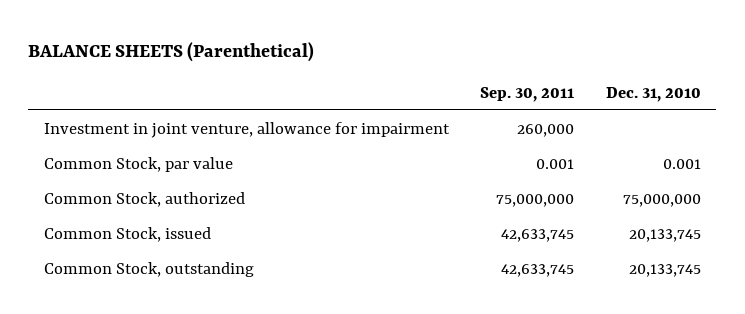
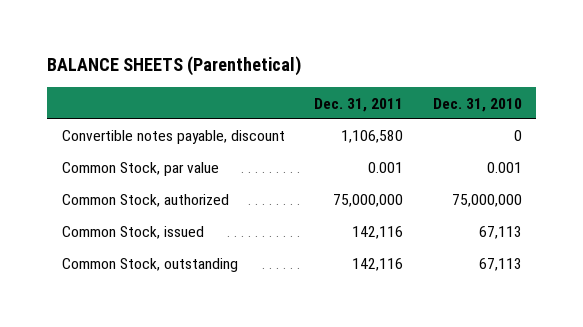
- | Sep. 30, 2011 | Dec. 31, 2010
+ | Dec. 31, 2011 | Dec. 31, 2010
- Investment in joint venture, allowance for impairment | 260,000 |
+ Convertible notes payable, discount | 1,106,580 | 0
- Common Stock, issued | 42,633,745 | 20,133,745
- Common Stock, outstanding | 42,633,745 | 20,133,745
+ Common Stock, issued | 142,116 | 67,113
+ Common Stock, outstanding | 142,116 | 67,113

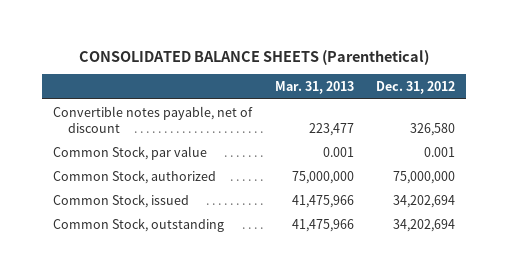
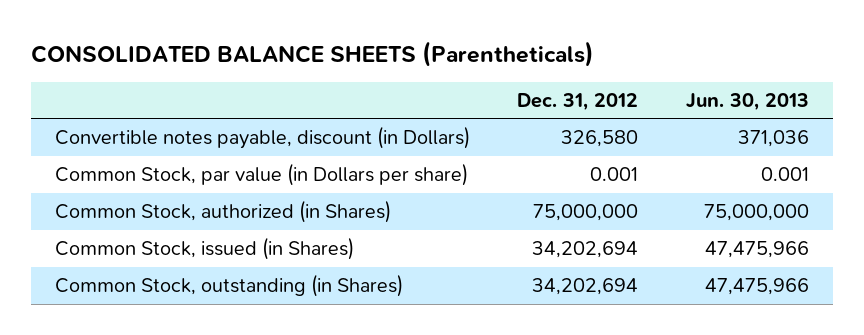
- CONSOLIDATED BALANCE SHEETS (Parenthetical)
+ CONSOLIDATED BALANCE SHEETS (Parentheticals)
- | Mar. 31, 2013 | Dec. 31, 2012
+ | Dec. 31, 2012 | Jun. 30, 2013
- Convertible notes payable, net of discount | 223,477 | 326,580
- Common Stock, par value | 0.001 | 0.001
- Common Stock, authorized | 75,000,000 | 75,000,000
- Common Stock, issued | 41,475,966 | 34,202,694
- Common Stock, outstanding | 41,475,966 | 34,202,694
+ Convertible notes payable, discount (in Dollars) | 326,580 | 371,036
+ Common Stock, par value (in Dollars per share) | 0.001 | 0.001
+ Common Stock, authorized (in Shares) | 75,000,000 | 75,000,000
+ Common Stock, issued (in Shares) | 34,202,694 | 47,475,966
+ Common Stock, outstanding (in Shares) | 34,202,694 | 47,475,966

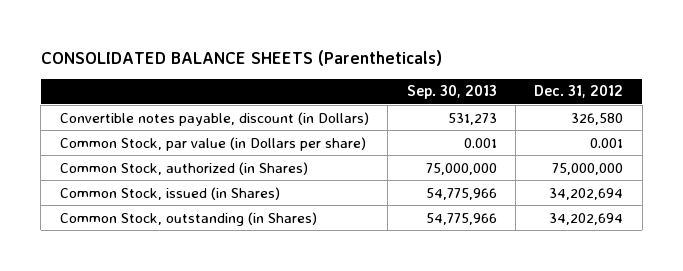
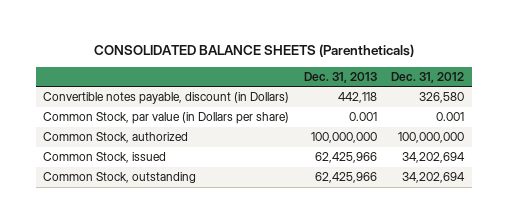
- | Sep. 30, 2013 | Dec. 31, 2012
+ | Dec. 31, 2013 | Dec. 31, 2012
- Common Stock, authorized (in Shares) | 75,000,000 | 75,000,000
- Common Stock, issued (in Shares) | 54,775,966 | 34,202,694
- Common Stock, outstanding (in Shares) | 54,775,966 | 34,202,694
+ Common Stock, authorized | 100,000,000 | 100,000,000
+ Common Stock, issued | 62,425,966 | 34,202,694
+ Common Stock, outstanding | 62,425,966 | 34,202,694

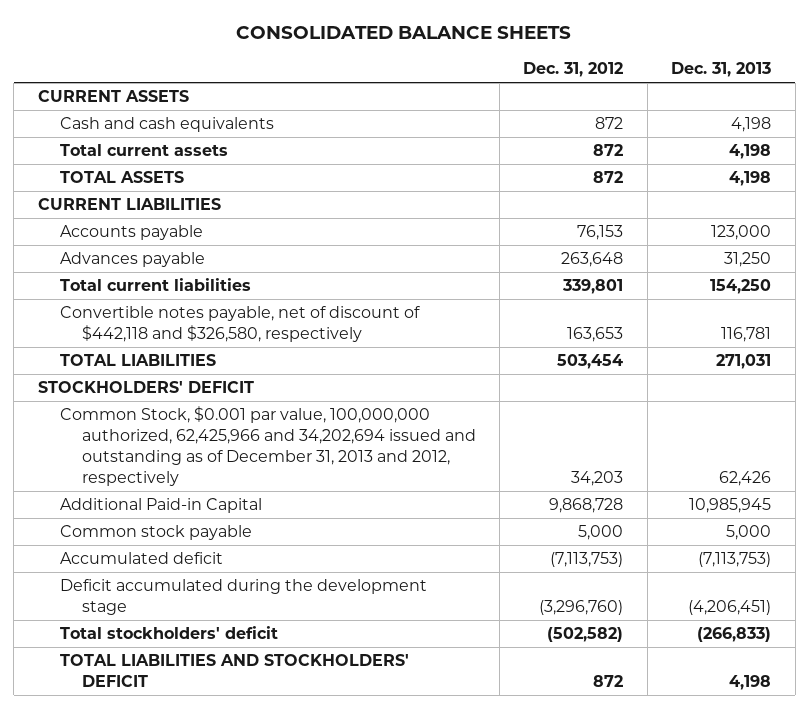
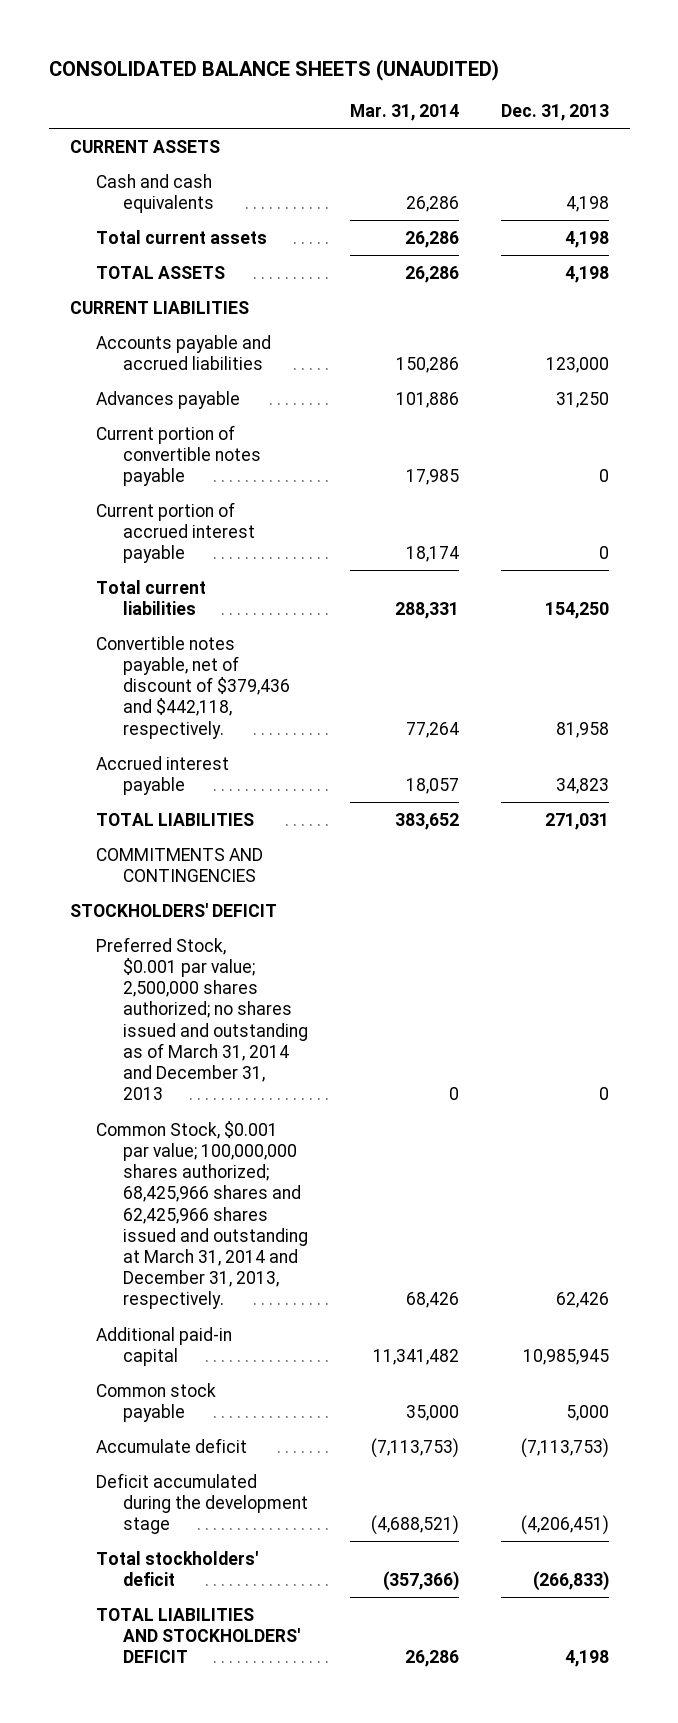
- CONSOLIDATED BALANCE SHEETS
+ CONSOLIDATED BALANCE SHEETS (UNAUDITED)
- | Dec. 31, 2012 | Dec. 31, 2013
+ | Mar. 31, 2014 | Dec. 31, 2013
- Accounts payable | 76,153 | 123,000
+ Accounts payable and accrued liabilities | 150,286 | 123,000
+ Current portion of convertible notes payable | 17,985 | 0
+ Current portion of accrued interest payable | 18,174 | 0
- Convertible notes payable, net of discount of $442,118 and $326,580, respectively | 163,653 | 116,781
+ Convertible notes payable, net of discount of $379,436 and $442,118, respectively. | 77,264 | 81,958
+ Accrued interest payable | 18,057 | 34,823
+ COMMITMENTS AND CONTINGENCIES
- Common Stock, $0.001 par value, 100,000,000 authorized, 62,425,966 and 34,202,694 issued and outstanding as of December 31, 2013 and 2012, respectively | 34,203 | 62,426
- Additional Paid-in Capital | 9,868,728 | 10,985,945
+ Preferred Stock, $0.001 par value; 2,500,000 shares authorized; no shares issued and outstanding as of March 31, 2014 and December 31, 2013 | 0 | 0
+ Common Stock, $0.001 par value; 100,000,000 shares authorized; 68,425,966 shares and 62,425,966 shares issued and outstanding at March 31, 2014 and December 31, 2013, respectively. | 68,426 | 62,426
+ Additional paid-in capital | 11,341,482 | 10,985,945
- Accumulated deficit | (7,113,753) | (7,113,753)
+ Accumulate deficit | (7,113,753) | (7,113,753)

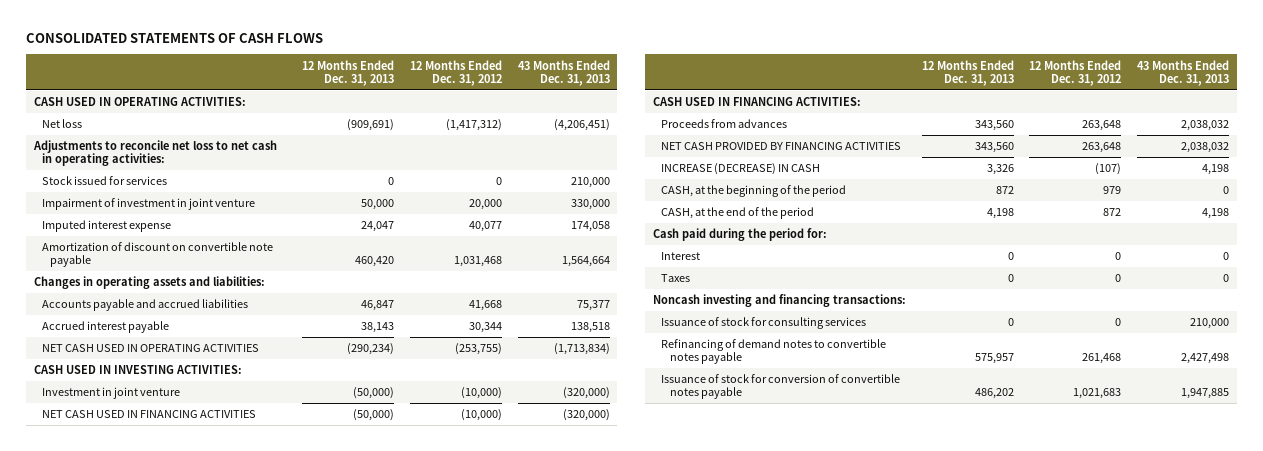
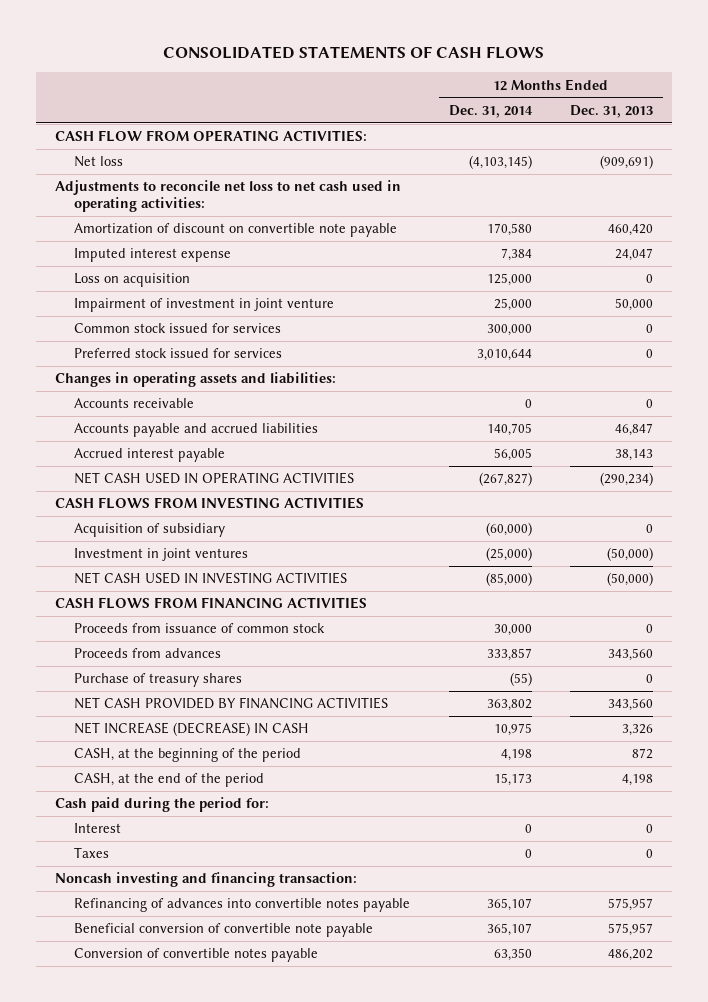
- | 12 Months Ended Dec. 31, 2013 | 12 Months Ended Dec. 31, 2012 | 43 Months Ended Dec. 31, 2013
+ | 12 Months Ended Dec. 31, 2014 | 12 Months Ended Dec. 31, 2013
- CASH USED IN OPERATING ACTIVITIES:
+ CASH FLOW FROM OPERATING ACTIVITIES:
- Adjustments to reconcile net loss to net cash in operating activities:
- Stock issued for services | 0 | 0 | 210,000
+ Adjustments to reconcile net loss to net cash used in operating activities:
moved down: Imputed interest expense | 7,384 | 24,047
+ Loss on acquisition | 125,000 | 0
moved down: Impairment of investment in joint venture | 25,000 | 50,000
+ Common stock issued for services | 300,000 | 0
+ Preferred stock issued for services | 3,010,644 | 0
+ Accounts receivable | 0 | 0
- CASH USED IN INVESTING ACTIVITIES:
- Investment in joint venture | (50,000) | (10,000) | (320,000)
- NET CASH USED IN FINANCING ACTIVITIES | (50,000) | (10,000) | (320,000)
- CASH USED IN FINANCING ACTIVITIES:
+ CASH FLOWS FROM INVESTING ACTIVITIES
+ Acquisition of subsidiary | (60,000) | 0
+ Investment in joint ventures | (25,000) | (50,000)
+ NET CASH USED IN INVESTING ACTIVITIES | (85,000) | (50,000)
+ CASH FLOWS FROM FINANCING ACTIVITIES
+ Proceeds from issuance of common stock | 30,000 | 0
+ Purchase of treasury shares | (55) | 0
- INCREASE (DECREASE) IN CASH | 3,326 | (107) | 4,198
+ NET INCREASE (DECREASE) IN CASH | 10,975 | 3,326
- Noncash investing and financing transactions:
- Issuance of stock for consulting services | 0 | 0 | 210,000
- Refinancing of demand notes to convertible notes payable | 575,957 | 261,468 | 2,427,498
- Issuance of stock for conversion of convertible notes payable | 486,202 | 1,021,683 | 1,947,885
+ Noncash investing and financing transaction:
+ Refinancing of advances into convertible notes payable | 365,107 | 575,957
+ Beneficial conversion of convertible note payable | 365,107 | 575,957
+ Conversion of convertible notes payable | 63,350 | 486,202

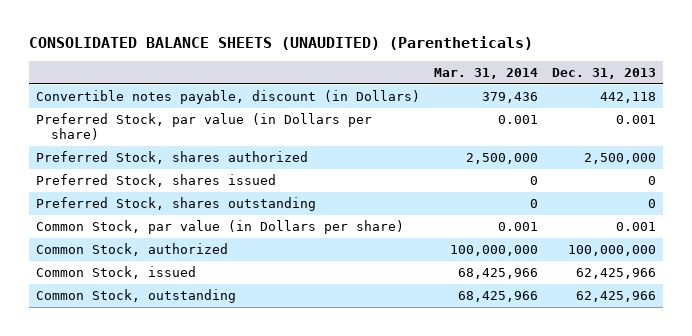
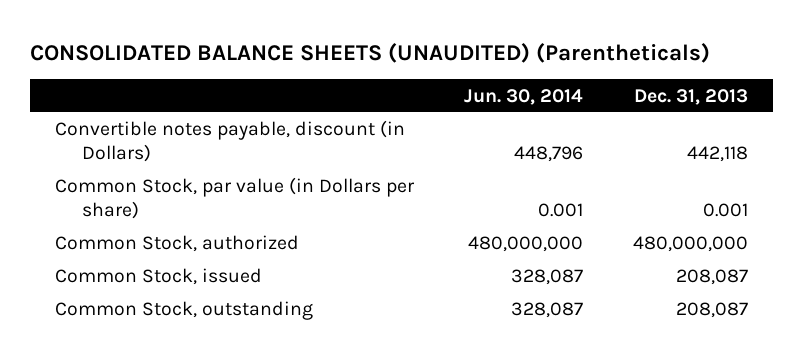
- | Mar. 31, 2014 | Dec. 31, 2013
+ | Jun. 30, 2014 | Dec. 31, 2013
- Preferred Stock, par value (in Dollars per share) | 0.001 | 0.001
- Preferred Stock, shares authorized | 2,500,000 | 2,500,000
- Preferred Stock, shares issued | 0 | 0
- Preferred Stock, shares outstanding | 0 | 0
- Common Stock, authorized | 100,000,000 | 100,000,000
- Common Stock, issued | 68,425,966 | 62,425,966
- Common Stock, outstanding | 68,425,966 | 62,425,966
+ Common Stock, authorized | 480,000,000 | 480,000,000
+ Common Stock, issued | 328,087 | 208,087
+ Common Stock, outstanding | 328,087 | 208,087

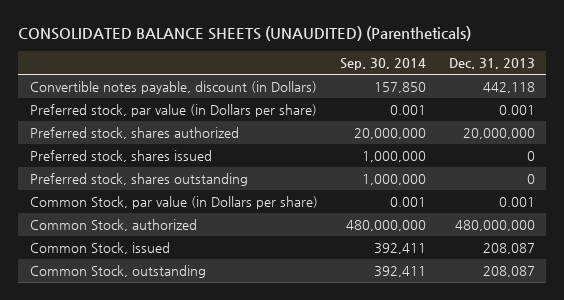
- | Jun. 30, 2014 | Dec. 31, 2013
+ | Sep. 30, 2014 | Dec. 31, 2013
+ Preferred stock, par value (in Dollars per share) | 0.001 | 0.001
+ Preferred stock, shares authorized | 20,000,000 | 20,000,000
+ Preferred stock, shares issued | 1,000,000 | 0
+ Preferred stock, shares outstanding | 1,000,000 | 0

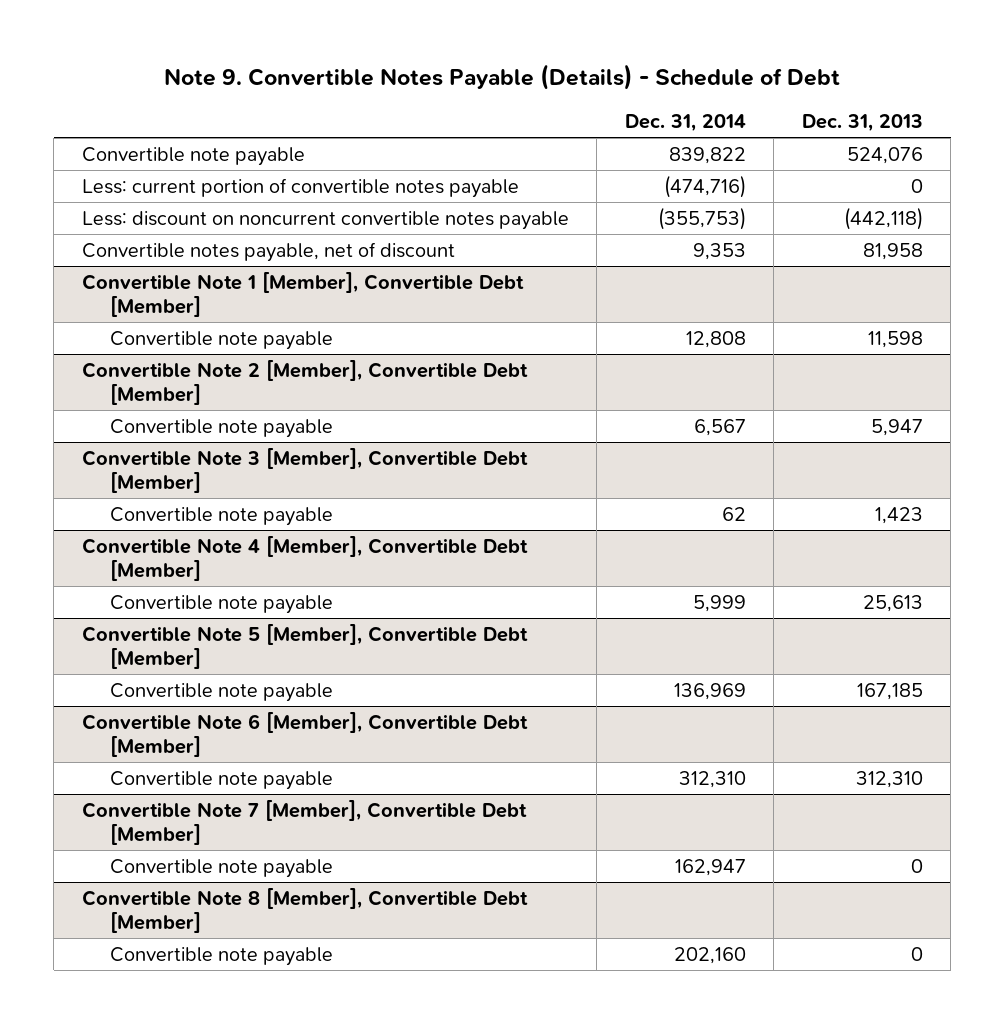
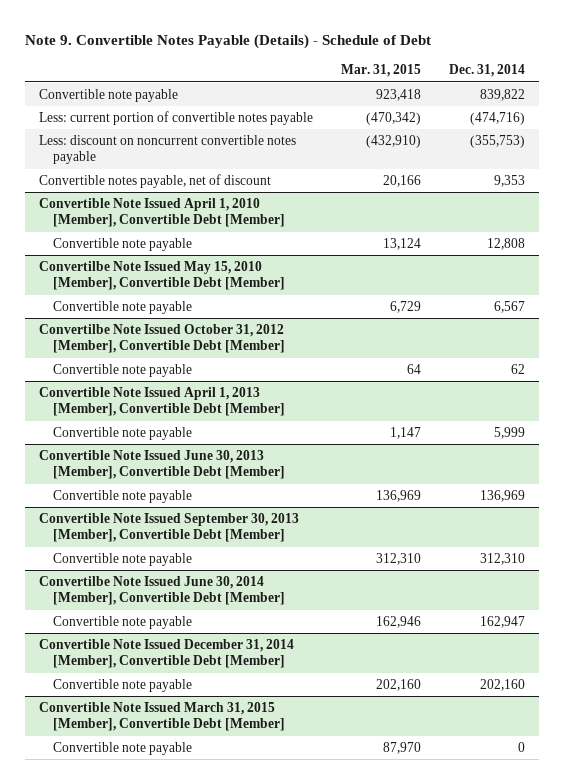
- | Dec. 31, 2014 | Dec. 31, 2013
+ | Mar. 31, 2015 | Dec. 31, 2014
- Convertible Note 1 [Member], Convertible Debt [Member]
+ Convertible Note Issued April 1, 2010 [Member], Convertible Debt [Member]
- Convertible Note 2 [Member], Convertible Debt [Member]
+ Convertilbe Note Issued May 15, 2010 [Member], Convertible Debt [Member]
- Convertible Note 3 [Member], Convertible Debt [Member]
+ Convertilbe Note Issued October 31, 2012 [Member], Convertible Debt [Member]
- Convertible Note 4 [Member], Convertible Debt [Member]
+ Convertible Note Issued April 1, 2013 [Member], Convertible Debt [Member]
- Convertible Note 5 [Member], Convertible Debt [Member]
+ Convertible Note Issued June 30, 2013 [Member], Convertible Debt [Member]
- Convertible Note 6 [Member], Convertible Debt [Member]
+ Convertible Note Issued September 30, 2013 [Member], Convertible Debt [Member]
- Convertible Note 7 [Member], Convertible Debt [Member]
+ Convertilbe Note Issued June 30, 2014 [Member], Convertible Debt [Member]
- Convertible Note 8 [Member], Convertible Debt [Member]
+ Convertible Note Issued December 31, 2014 [Member], Convertible Debt [Member]
+ Convertible Note Issued March 31, 2015 [Member], Convertible Debt [Member]
+ Convertible note payable | 87,970 | 0

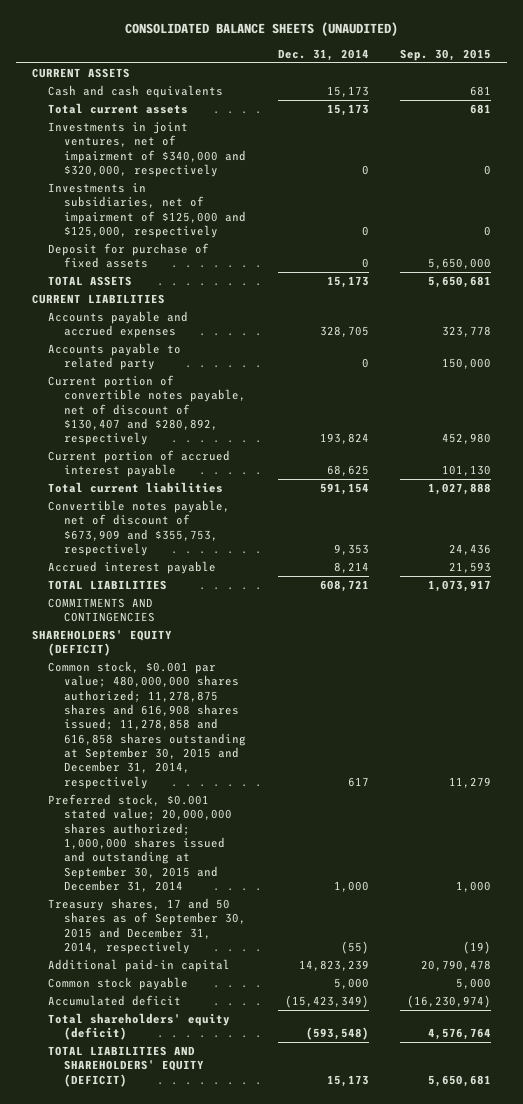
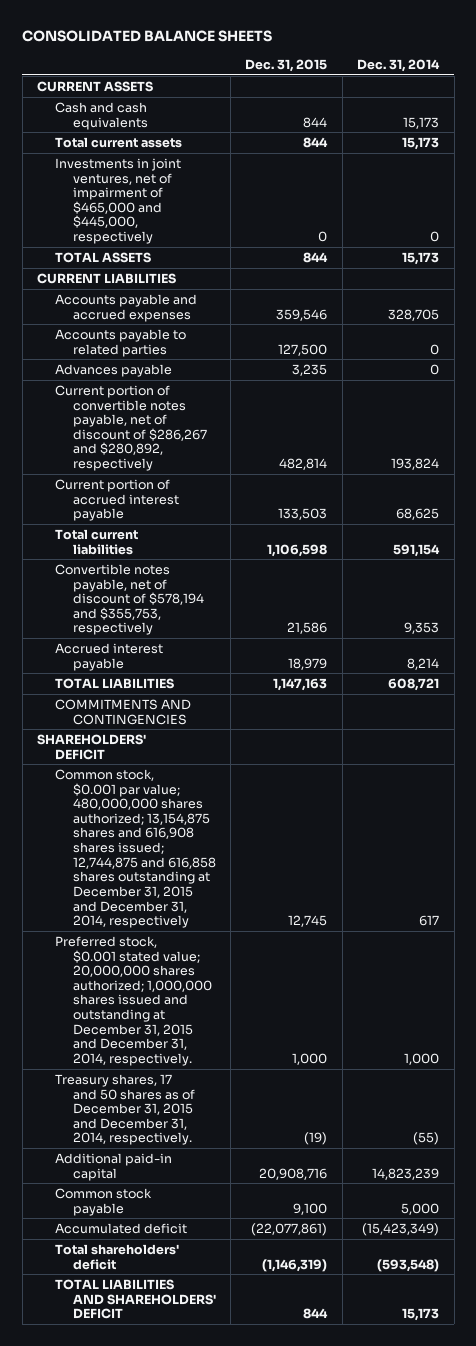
- CONSOLIDATED BALANCE SHEETS (UNAUDITED)
+ CONSOLIDATED BALANCE SHEETS
- | Dec. 31, 2014 | Sep. 30, 2015
+ | Dec. 31, 2015 | Dec. 31, 2014
- Investments in joint ventures, net of impairment of $340,000 and $320,000, respectively | 0 | 0
- Investments in subsidiaries, net of impairment of $125,000 and $125,000, respectively | 0 | 0
- Deposit for purchase of fixed assets | 0 | 5,650,000
+ Investments in joint ventures, net of impairment of $465,000 and $445,000, respectively | 0 | 0
- Accounts payable to related party | 0 | 150,000
- Current portion of convertible notes payable, net of discount of $130,407 and $280,892, respectively | 193,824 | 452,980
+ Accounts payable to related parties | 127,500 | 0
+ Advances payable | 3,235 | 0
+ Current portion of convertible notes payable, net of discount of $286,267 and $280,892, respectively | 482,814 | 193,824
- Convertible notes payable, net of discount of $673,909 and $355,753, respectively | 9,353 | 24,436
+ Convertible notes payable, net of discount of $578,194 and $355,753, respectively | 21,586 | 9,353
- SHAREHOLDERS' EQUITY (DEFICIT)
- Common stock, $0.001 par value; 480,000,000 shares authorized; 11,278,875 shares and 616,908 shares issued; 11,278,858 and 616,858 shares outstanding at September 30, 2015 and December 31, 2014, respectively | 617 | 11,279
- Preferred stock, $0.001 stated value; 20,000,000 shares authorized; 1,000,000 shares issued and outstanding at September 30, 2015 and December 31, 2014 | 1,000 | 1,000
- Treasury shares, 17 and 50 shares as of September 30, 2015 and December 31, 2014, respectively | (55) | (19)
+ SHAREHOLDERS' DEFICIT
+ Common stock, $0.001 par value; 480,000,000 shares authorized; 13,154,875 shares and 616,908 shares issued; 12,744,875 and 616,858 shares outstanding at December 31, 2015 and December 31, 2014, respectively | 12,745 | 617
+ Preferred stock, $0.001 stated value; 20,000,000 shares authorized; 1,000,000 shares issued and outstanding at December 31, 2015 and December 31, 2014, respectively. | 1,000 | 1,000
+ Treasury shares, 17 and 50 shares as of December 31, 2015 and December 31, 2014, respectively. | (19) | (55)
- Total shareholders' equity (deficit) | (593,548) | 4,576,764
- TOTAL LIABILITIES AND SHAREHOLDERS' EQUITY (DEFICIT) | 15,173 | 5,650,681
+ Total shareholders' deficit | (1,146,319) | (593,548)
+ TOTAL LIABILITIES AND SHAREHOLDERS' DEFICIT | 844 | 15,173

